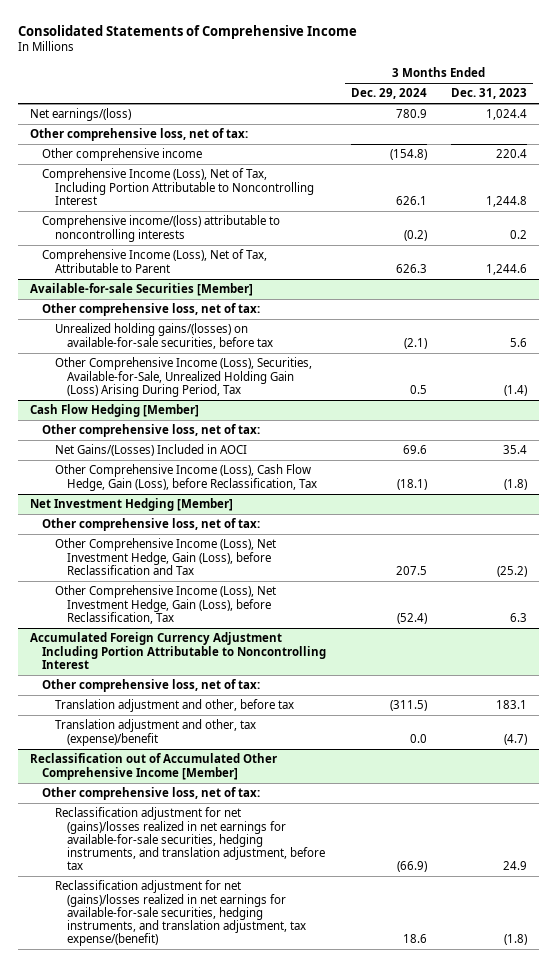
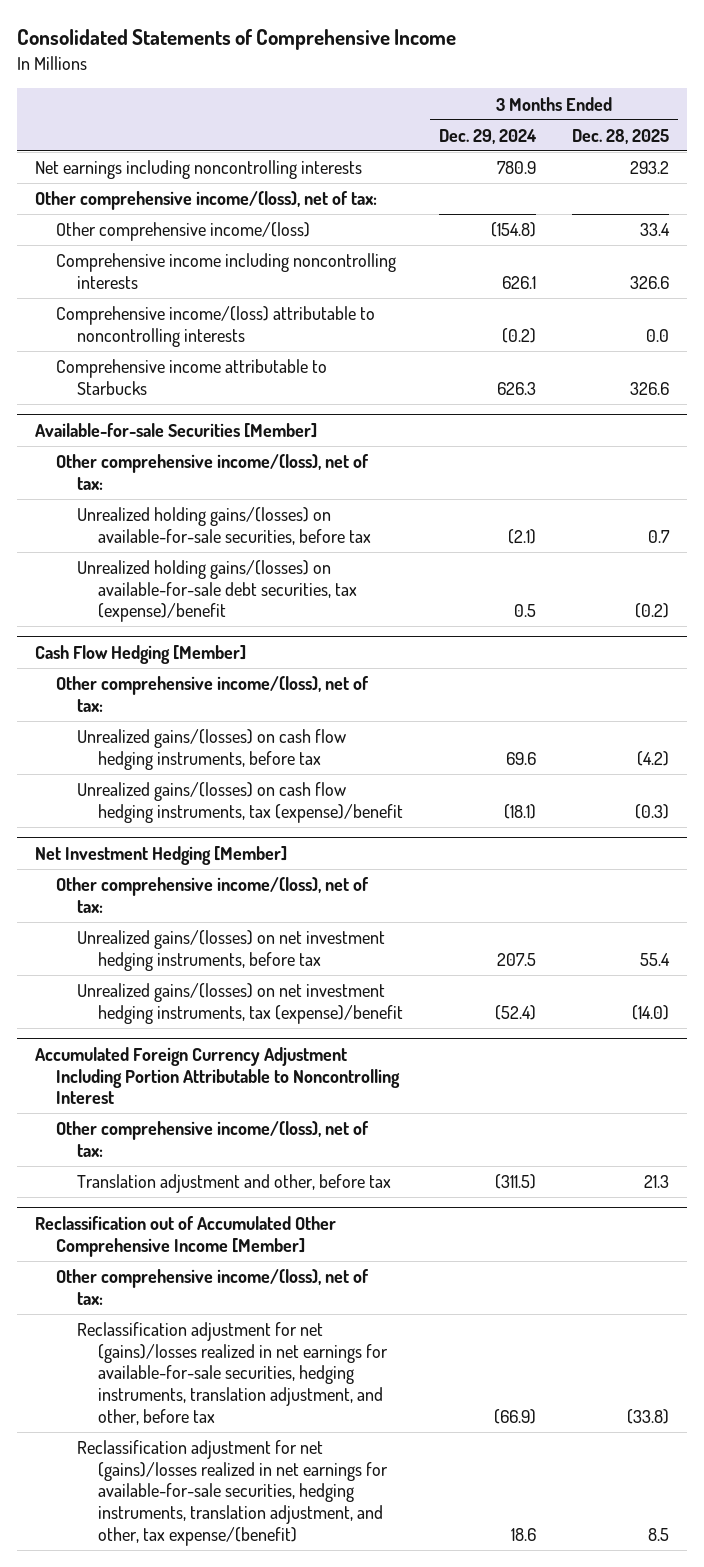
- | 3 Months Ended Dec. 29, 2024 | 3 Months Ended Dec. 31, 2023
+ | 3 Months Ended Dec. 29, 2024 | 3 Months Ended Dec. 28, 2025
- Net earnings/(loss) | 780.9 | 1,024.4
- Other comprehensive loss, net of tax:
- Other comprehensive income | (154.8) | 220.4
- Comprehensive Income (Loss), Net of Tax, Including Portion Attributable to Noncontrolling Interest | 626.1 | 1,244.8
+ Net earnings including noncontrolling interests | 780.9 | 293.2
+ Other comprehensive income/(loss), net of tax:
+ Other comprehensive income/(loss) | (154.8) | 33.4
+ Comprehensive income including noncontrolling interests | 626.1 | 326.6
- Comprehensive Income (Loss), Net of Tax, Attributable to Parent | 626.3 | 1,244.6
+ Comprehensive income attributable to Starbucks | 626.3 | 326.6
@ Available-for-sale Securities [Member]
- Other comprehensive loss, net of tax:
+ Other comprehensive income/(loss), net of tax:
- Other Comprehensive Income (Loss), Securities, Available-for-Sale, Unrealized Holding Gain (Loss) Arising During Period, Tax | 0.5 | (1.4)
+ Unrealized holding gains/(losses) on available-for-sale debt securities, tax (expense)/benefit | 0.5 | (0.2)
@ Cash Flow Hedging [Member]
- Other comprehensive loss, net of tax:
- Net Gains/(Losses) Included in AOCI | 69.6 | 35.4
- Other Comprehensive Income (Loss), Cash Flow Hedge, Gain (Loss), before Reclassification, Tax | (18.1) | (1.8)
+ Other comprehensive income/(loss), net of tax:
+ Unrealized gains/(losses) on cash flow hedging instruments, before tax | 69.6 | (4.2)
+ Unrealized gains/(losses) on cash flow hedging instruments, tax (expense)/benefit | (18.1) | (0.3)
@ Net Investment Hedging [Member]
- Other comprehensive loss, net of tax:
- Other Comprehensive Income (Loss), Net Investment Hedge, Gain (Loss), before Reclassification and Tax | 207.5 | (25.2)
- Other Comprehensive Income (Loss), Net Investment Hedge, Gain (Loss), before Reclassification, Tax | (52.4) | 6.3
+ Other comprehensive income/(loss), net of tax:
+ Unrealized gains/(losses) on net investment hedging instruments, before tax | 207.5 | 55.4
+ Unrealized gains/(losses) on net investment hedging instruments, tax (expense)/benefit | (52.4) | (14.0)
@ Accumulated Foreign Currency Adjustment Including Portion Attributable to Noncontrolling Interest
- Other comprehensive loss, net of tax:
+ Other comprehensive income/(loss), net of tax:
- Translation adjustment and other, tax (expense)/benefit | 0.0 | (4.7)
@ Reclassification out of Accumulated Other Comprehensive Income [Member]
- Other comprehensive loss, net of tax:
- Reclassification adjustment for net (gains)/losses realized in net earnings for available-for-sale securities, hedging instruments, and translation adjustment, before tax | (66.9) | 24.9
- Reclassification adjustment for net (gains)/losses realized in net earnings for available-for-sale securities, hedging instruments, and translation adjustment, tax expense/(benefit) | 18.6 | (1.8)
+ Other comprehensive income/(loss), net of tax:
+ Reclassification adjustment for net (gains)/losses realized in net earnings for available-for-sale securities, hedging instruments, translation adjustment, and other, before tax | (66.9) | (33.8)
+ Reclassification adjustment for net (gains)/losses realized in net earnings for available-for-sale securities, hedging instruments, translation adjustment, and other, tax expense/(benefit) | 18.6 | 8.5

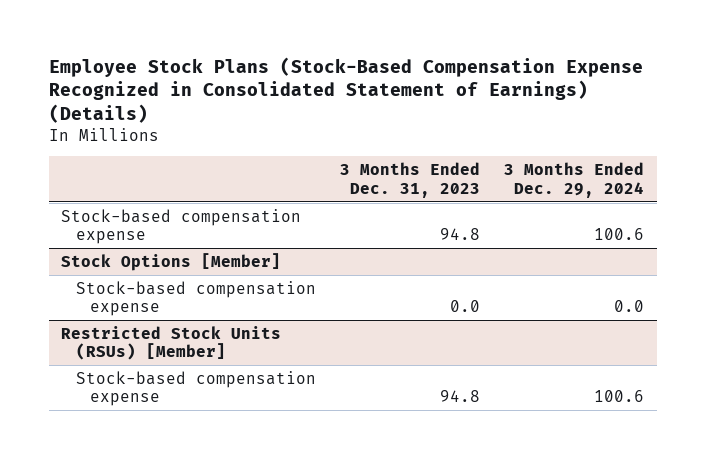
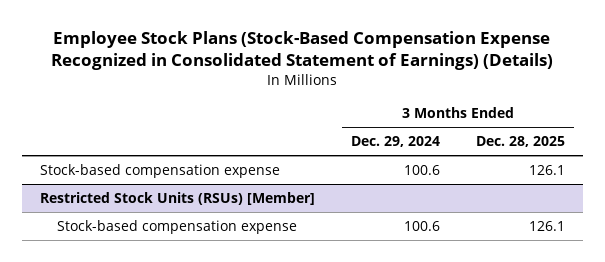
- | 3 Months Ended Dec. 31, 2023 | 3 Months Ended Dec. 29, 2024
+ | 3 Months Ended Dec. 29, 2024 | 3 Months Ended Dec. 28, 2025
- Stock Options [Member]
- Stock-based compensation expense | 0.0 | 0.0

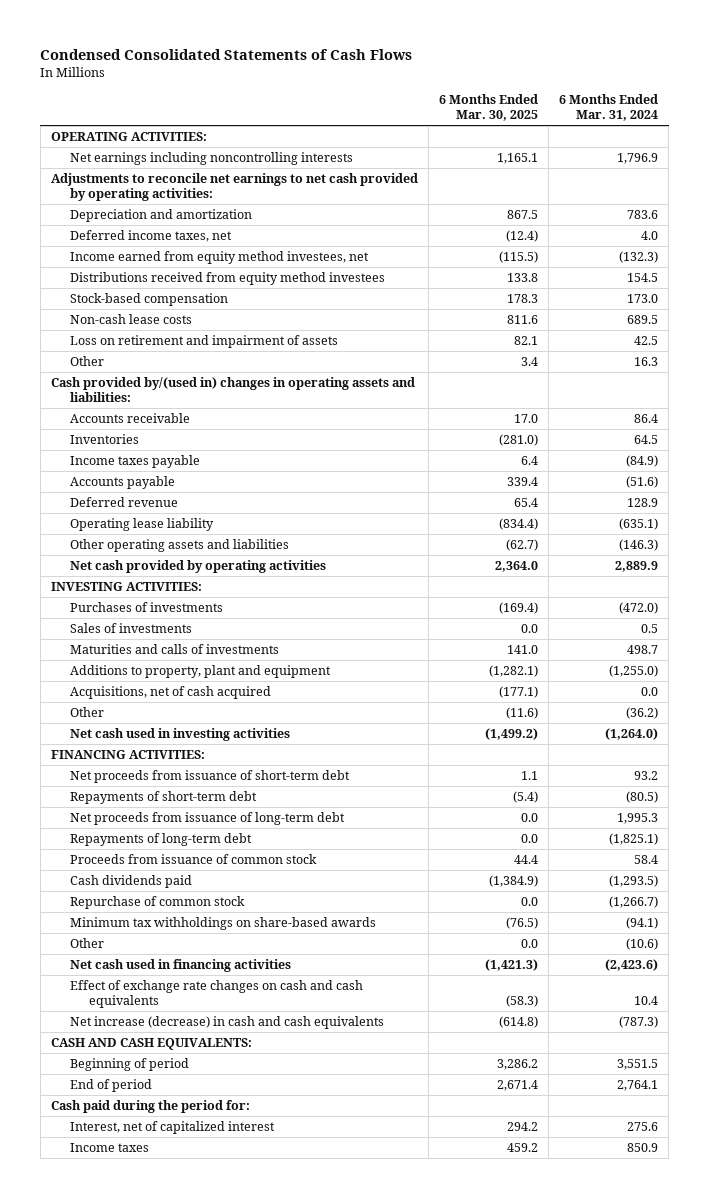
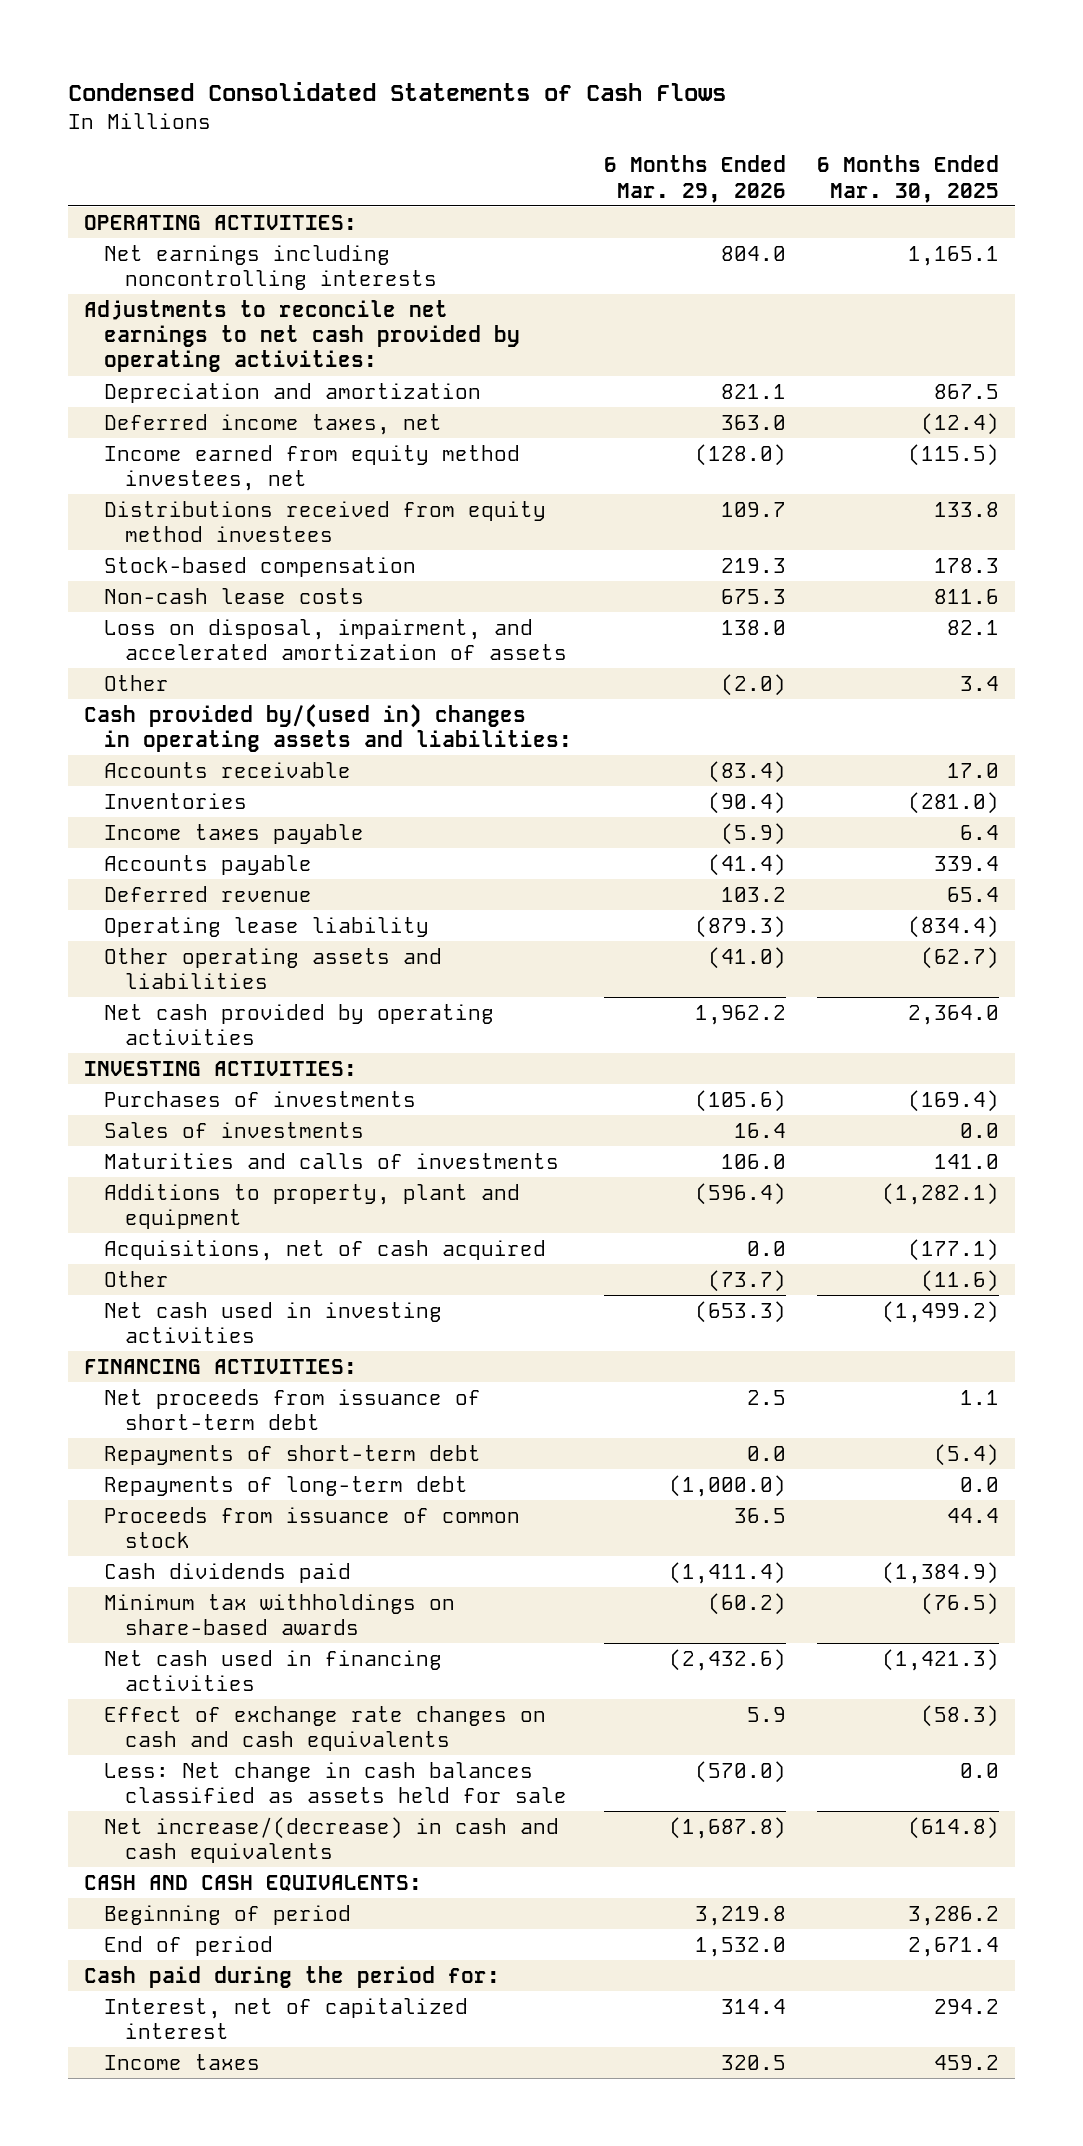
- | 6 Months Ended Mar. 30, 2025 | 6 Months Ended Mar. 31, 2024
+ | 6 Months Ended Mar. 29, 2026 | 6 Months Ended Mar. 30, 2025
- Loss on retirement and impairment of assets | 82.1 | 42.5
+ Loss on disposal, impairment, and accelerated amortization of assets | 138.0 | 82.1
- Net proceeds from issuance of long-term debt | 0.0 | 1,995.3
- Repurchase of common stock | 0.0 | (1,266.7)
- Other | 0.0 | (10.6)
- Net increase (decrease) in cash and cash equivalents | (614.8) | (787.3)
+ Less: Net change in cash balances classified as assets held for sale | (570.0) | 0.0
+ Net increase/(decrease) in cash and cash equivalents | (1,687.8) | (614.8)

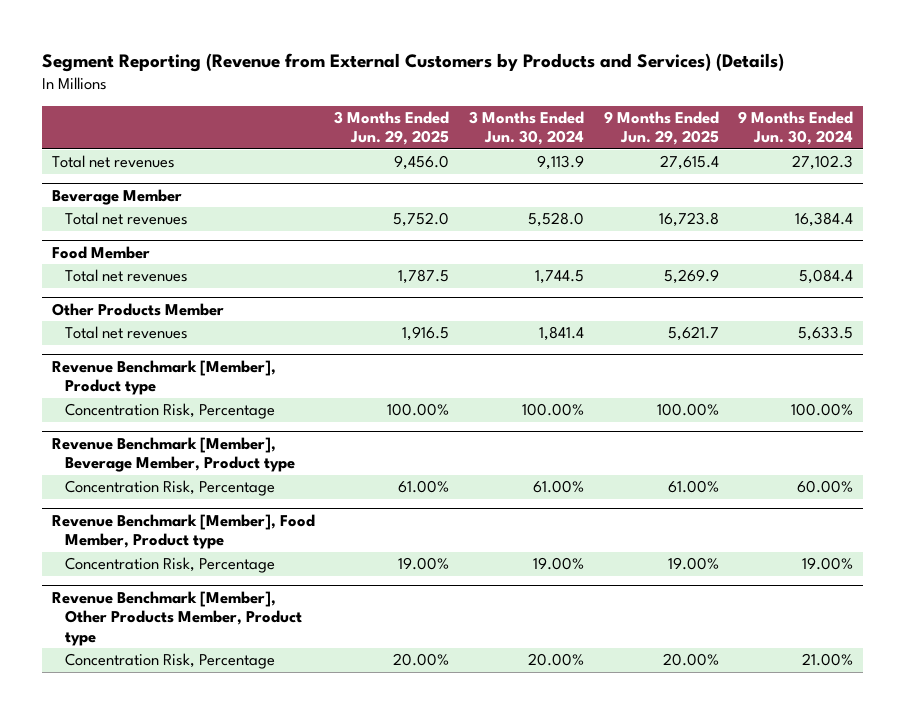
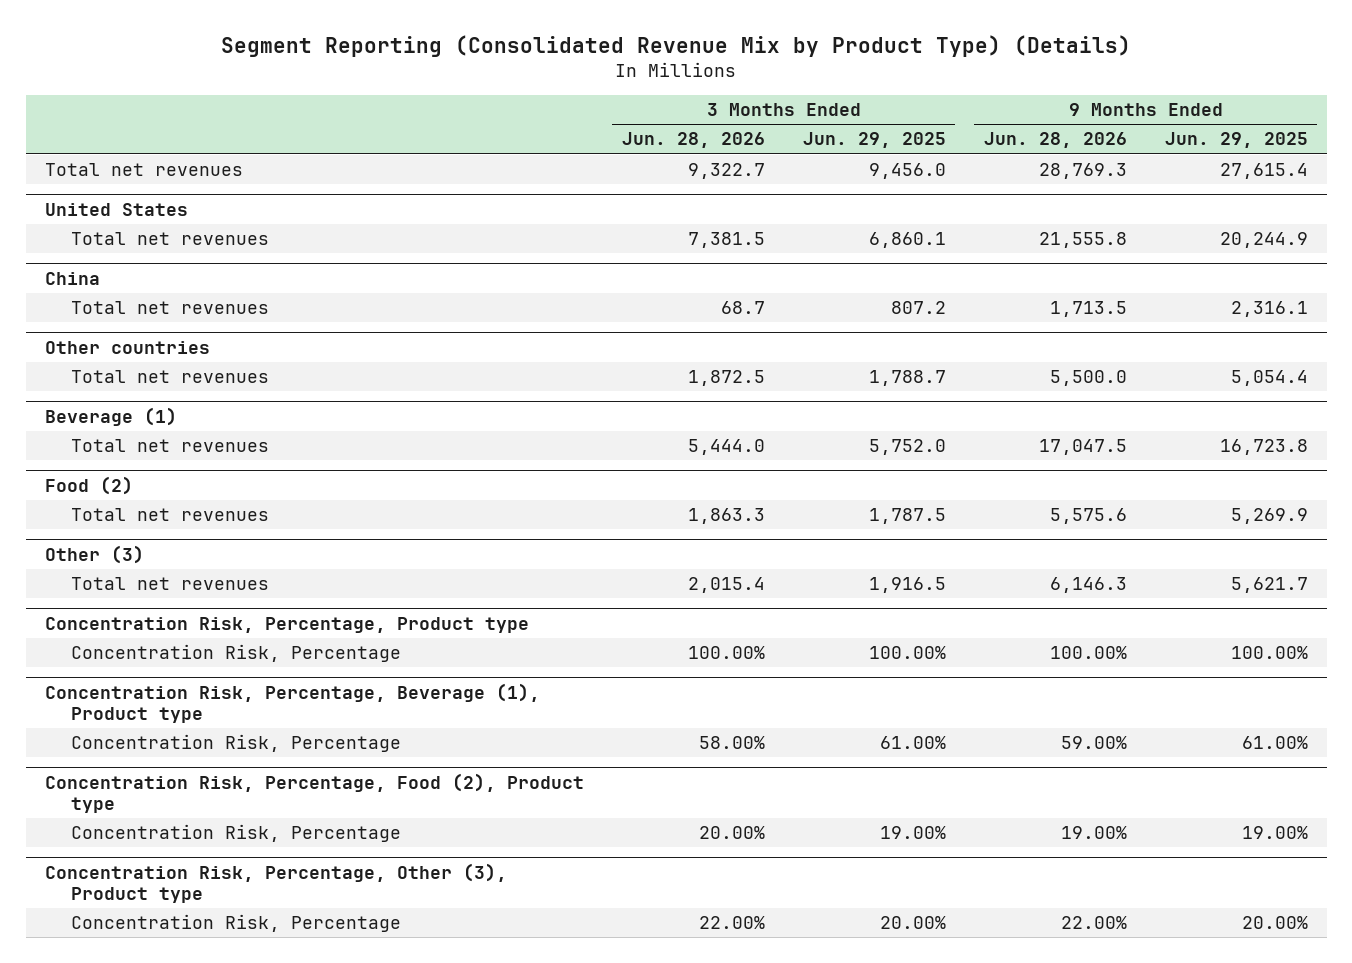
- Segment Reporting (Revenue from External Customers by Products and Services) (Details)
+ Segment Reporting (Consolidated Revenue Mix by Product Type) (Details)
- | 3 Months Ended Jun. 29, 2025 | 3 Months Ended Jun. 30, 2024 | 9 Months Ended Jun. 29, 2025 | 9 Months Ended Jun. 30, 2024
+ | 3 Months Ended Jun. 28, 2026 | 3 Months Ended Jun. 29, 2025 | 9 Months Ended Jun. 28, 2026 | 9 Months Ended Jun. 29, 2025
- Beverage Member
+ United States
+ Total net revenues | 7,381.5 | 6,860.1 | 21,555.8 | 20,244.9
+ China
+ Total net revenues | 68.7 | 807.2 | 1,713.5 | 2,316.1
+ Other countries
+ Total net revenues | 1,872.5 | 1,788.7 | 5,500.0 | 5,054.4
+ Beverage (1)
- Food Member
+ Food (2)
- Other Products Member
+ Other (3)
- Revenue Benchmark [Member], Product type
+ Concentration Risk, Percentage, Product type
- Revenue Benchmark [Member], Beverage Member, Product type
+ Concentration Risk, Percentage, Beverage (1), Product type
- Revenue Benchmark [Member], Food Member, Product type
+ Concentration Risk, Percentage, Food (2), Product type
- Revenue Benchmark [Member], Other Products Member, Product type
+ Concentration Risk, Percentage, Other (3), Product type

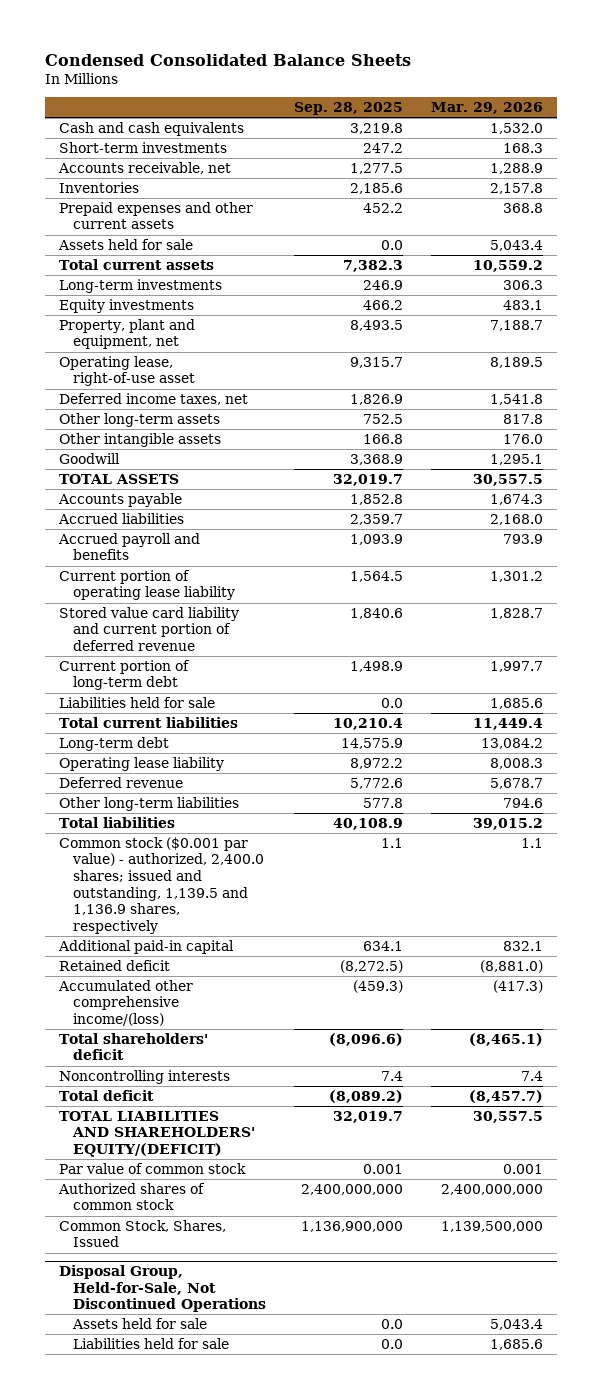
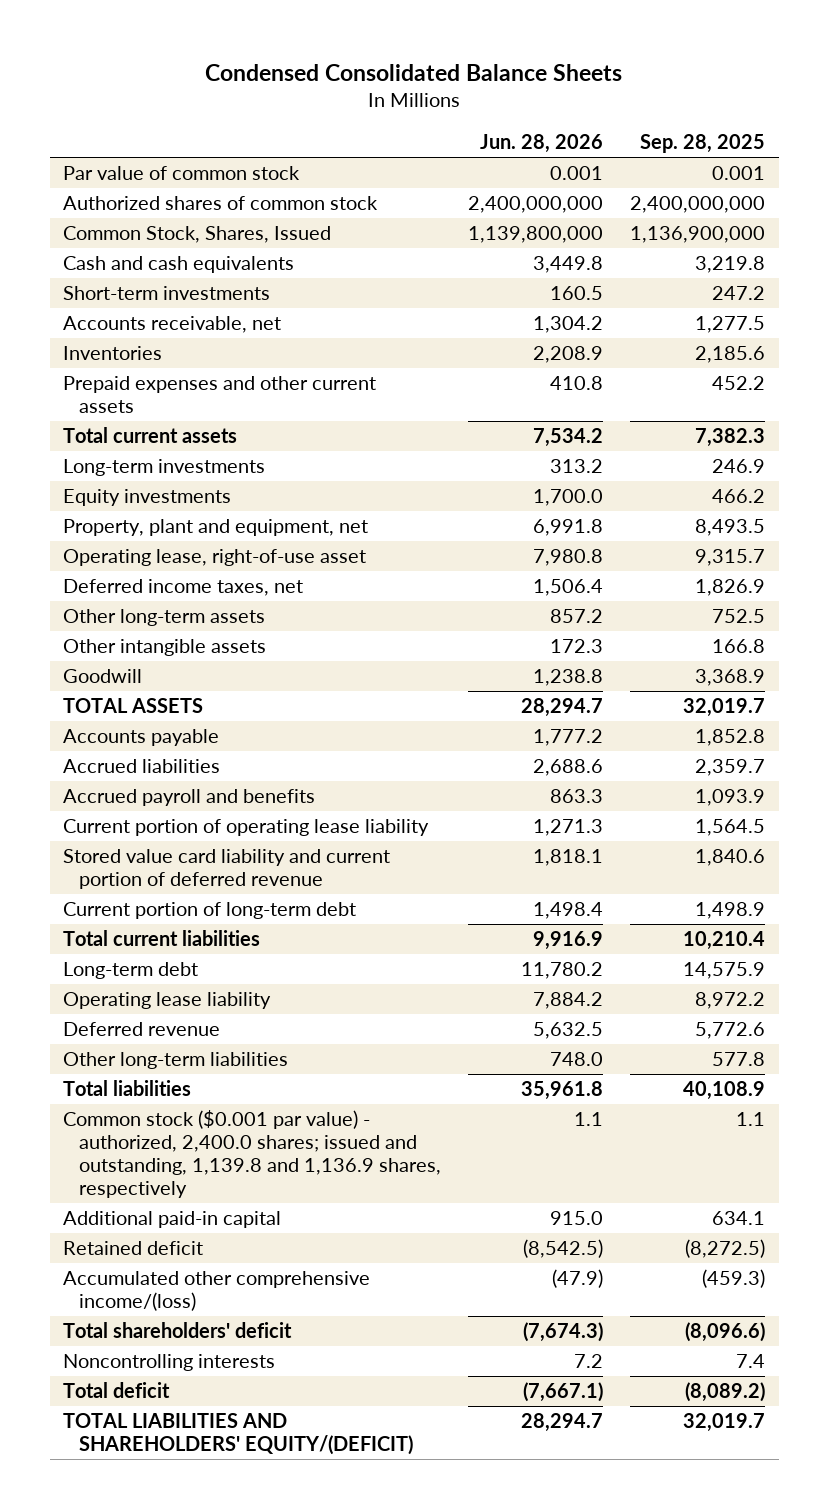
- | Sep. 28, 2025 | Mar. 29, 2026
+ | Jun. 28, 2026 | Sep. 28, 2025
moved up: Par value of common stock | 0.001 | 0.001
moved up: Authorized shares of common stock | 2,400,000,000 | 2,400,000,000
moved up: Common Stock, Shares, Issued | 1,139,800,000 | 1,136,900,000
- Assets held for sale | 0.0 | 5,043.4
- Liabilities held for sale | 0.0 | 1,685.6
- Common stock ($0.001 par value) - authorized, 2,400.0 shares; issued and outstanding, 1,139.5 and 1,136.9 shares, respectively | 1.1 | 1.1
+ Common stock ($0.001 par value) - authorized, 2,400.0 shares; issued and outstanding, 1,139.8 and 1,136.9 shares, respectively | 1.1 | 1.1
- Disposal Group, Held-for-Sale, Not Discontinued Operations
- Assets held for sale | 0.0 | 5,043.4
- Liabilities held for sale | 0.0 | 1,685.6

